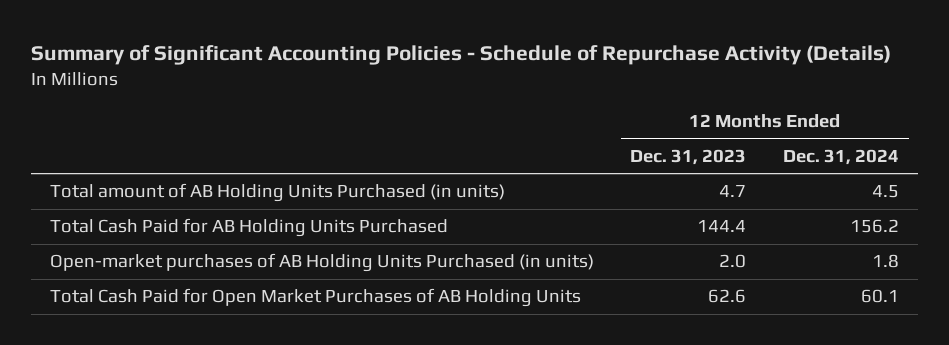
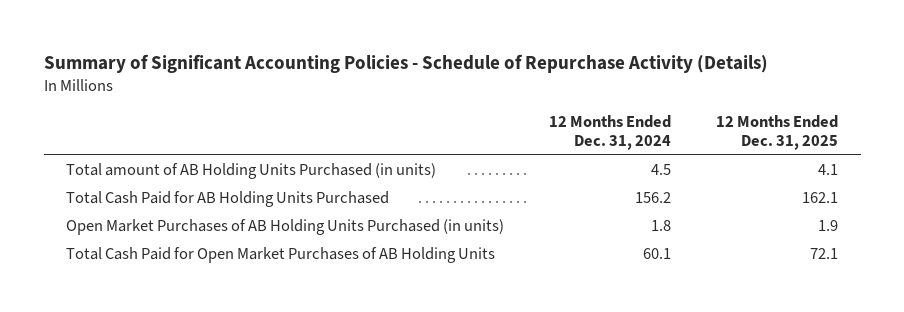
- | 12 Months Ended Dec. 31, 2023 | 12 Months Ended Dec. 31, 2024
+ | 12 Months Ended Dec. 31, 2024 | 12 Months Ended Dec. 31, 2025
- Open-market purchases of AB Holding Units Purchased (in units) | 2.0 | 1.8
+ Open Market Purchases of AB Holding Units Purchased (in units) | 1.8 | 1.9

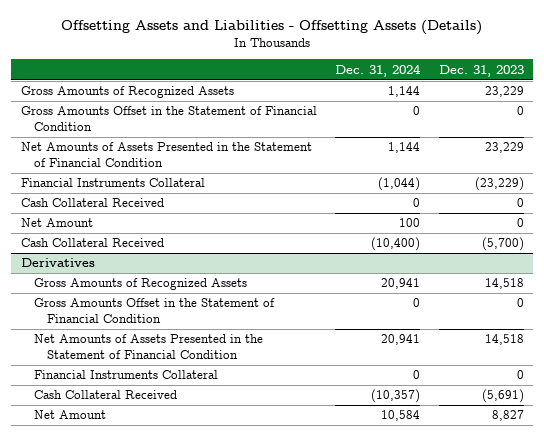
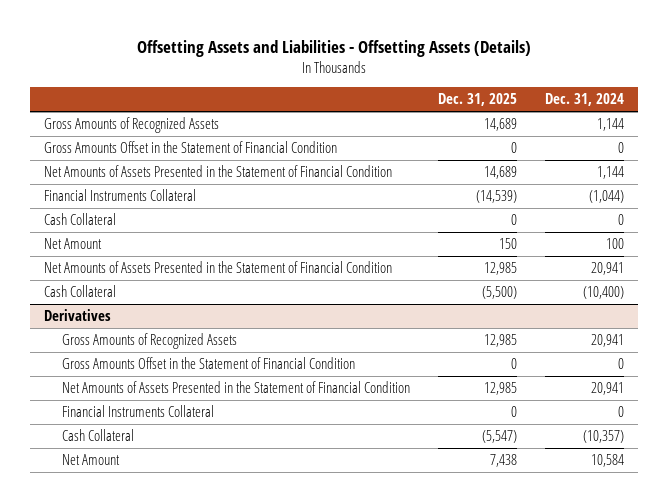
- | Dec. 31, 2024 | Dec. 31, 2023
+ | Dec. 31, 2025 | Dec. 31, 2024
- Cash Collateral Received | 0 | 0
+ Cash Collateral | 0 | 0
- Cash Collateral Received | (10,400) | (5,700)
+ Net Amounts of Assets Presented in the Statement of Financial Condition | 12,985 | 20,941
+ Cash Collateral | (5,500) | (10,400)
@ Derivatives
- Cash Collateral Received | (10,357) | (5,691)
+ Cash Collateral | (5,547) | (10,357)

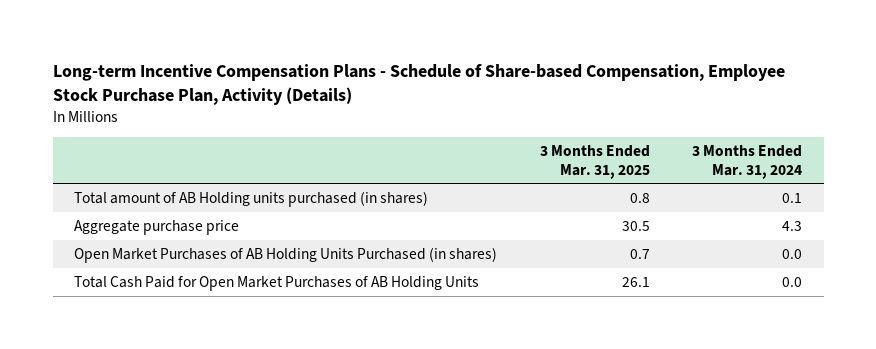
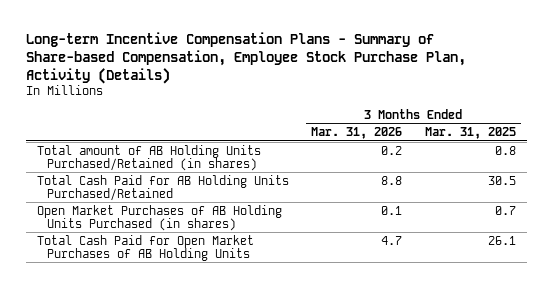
- Long-term Incentive Compensation Plans - Schedule of Share-based Compensation, Employee Stock Purchase Plan, Activity (Details)
+ Long-term Incentive Compensation Plans - Summary of Share-based Compensation, Employee Stock Purchase Plan, Activity (Details)
- | 3 Months Ended Mar. 31, 2025 | 3 Months Ended Mar. 31, 2024
+ | 3 Months Ended Mar. 31, 2026 | 3 Months Ended Mar. 31, 2025
- Total amount of AB Holding units purchased (in shares) | 0.8 | 0.1
- Aggregate purchase price | 30.5 | 4.3
+ Total amount of AB Holding Units Purchased/Retained (in shares) | 0.2 | 0.8
+ Total Cash Paid for AB Holding Units Purchased/Retained | 8.8 | 30.5

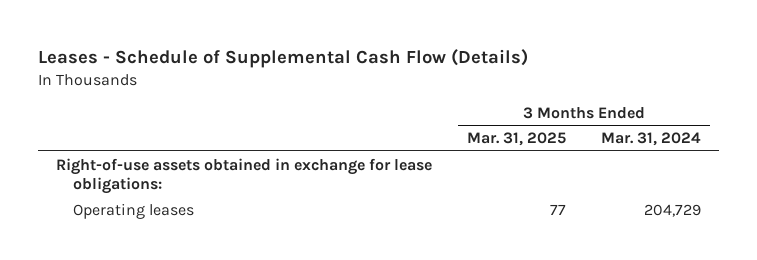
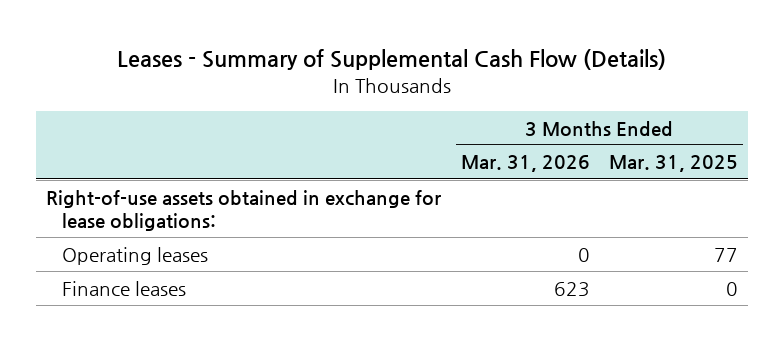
- Leases - Schedule of Supplemental Cash Flow (Details)
+ Leases - Summary of Supplemental Cash Flow (Details)
- | 3 Months Ended Mar. 31, 2025 | 3 Months Ended Mar. 31, 2024
+ | 3 Months Ended Mar. 31, 2026 | 3 Months Ended Mar. 31, 2025
+ Finance leases | 623 | 0

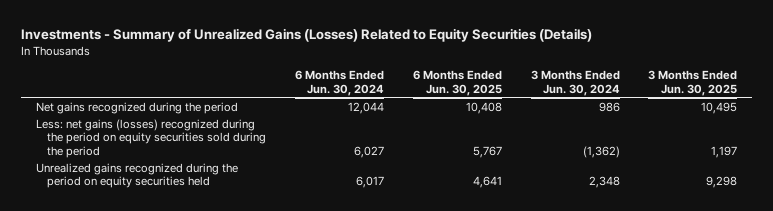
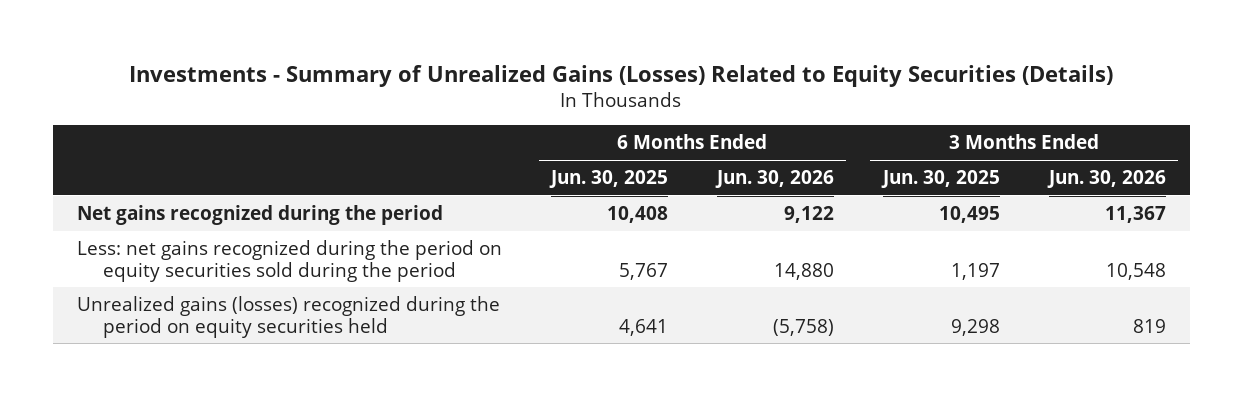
- | 6 Months Ended Jun. 30, 2024 | 6 Months Ended Jun. 30, 2025 | 3 Months Ended Jun. 30, 2024 | 3 Months Ended Jun. 30, 2025
+ | 6 Months Ended Jun. 30, 2025 | 6 Months Ended Jun. 30, 2026 | 3 Months Ended Jun. 30, 2025 | 3 Months Ended Jun. 30, 2026
- Less: net gains (losses) recognized during the period on equity securities sold during the period | 6,027 | 5,767 | (1,362) | 1,197
- Unrealized gains recognized during the period on equity securities held | 6,017 | 4,641 | 2,348 | 9,298
+ Less: net gains recognized during the period on equity securities sold during the period | 5,767 | 14,880 | 1,197 | 10,548
+ Unrealized gains (losses) recognized during the period on equity securities held | 4,641 | (5,758) | 9,298 | 819

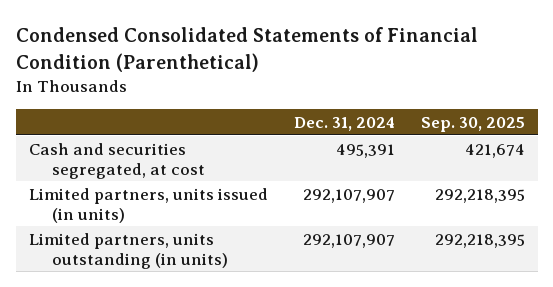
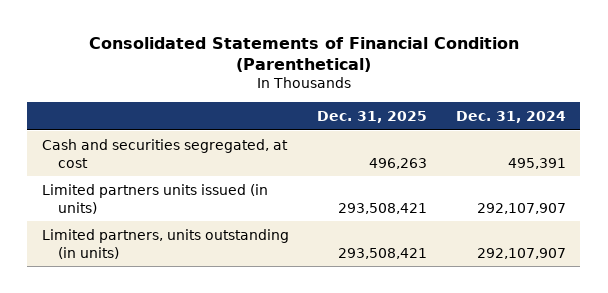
- Condensed Consolidated Statements of Financial Condition (Parenthetical)
+ Consolidated Statements of Financial Condition (Parenthetical)
- | Dec. 31, 2024 | Sep. 30, 2025
+ | Dec. 31, 2025 | Dec. 31, 2024
- Limited partners, units issued (in units) | 292,107,907 | 292,218,395
+ Limited partners units issued (in units) | 293,508,421 | 292,107,907

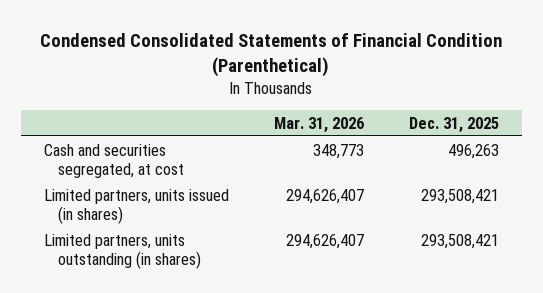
- Consolidated Statements of Financial Condition (Parenthetical)
+ Condensed Consolidated Statements of Financial Condition (Parenthetical)
- | Dec. 31, 2025 | Dec. 31, 2024
+ | Mar. 31, 2026 | Dec. 31, 2025
- Limited partners units issued (in units) | 293,508,421 | 292,107,907
- Limited partners, units outstanding (in units) | 293,508,421 | 292,107,907
+ Limited partners, units issued (in shares) | 294,626,407 | 293,508,421
+ Limited partners, units outstanding (in shares) | 294,626,407 | 293,508,421

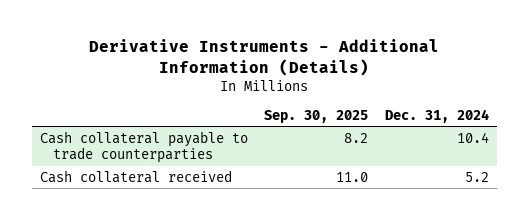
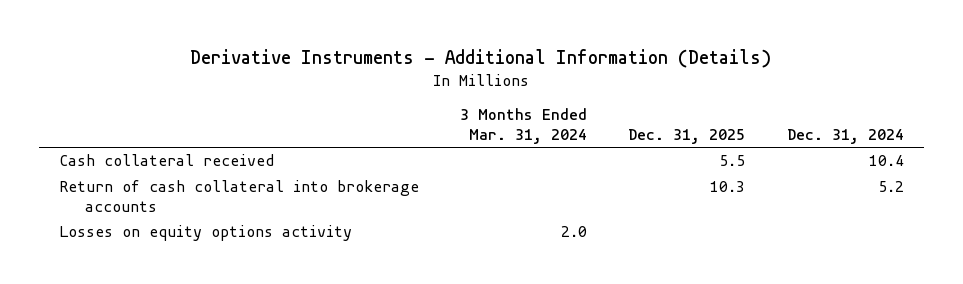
- | Sep. 30, 2025 | Dec. 31, 2024
+ | 3 Months Ended Mar. 31, 2024 | Dec. 31, 2025 | Dec. 31, 2024
- Cash collateral payable to trade counterparties | 8.2 | 10.4
- Cash collateral received | 11.0 | 5.2
+ Cash collateral received | | 5.5 | 10.4
+ Return of cash collateral into brokerage accounts | | 10.3 | 5.2
+ Losses on equity options activity | 2.0 | |

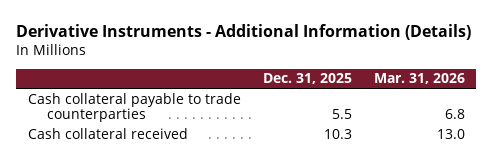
- | 3 Months Ended Mar. 31, 2024 | Dec. 31, 2025 | Dec. 31, 2024
+ | Dec. 31, 2025 | Mar. 31, 2026
- Cash collateral received | | 5.5 | 10.4
- Return of cash collateral into brokerage accounts | | 10.3 | 5.2
- Losses on equity options activity | 2.0 | |
+ Cash collateral payable to trade counterparties | 5.5 | 6.8
+ Cash collateral received | 10.3 | 13.0

